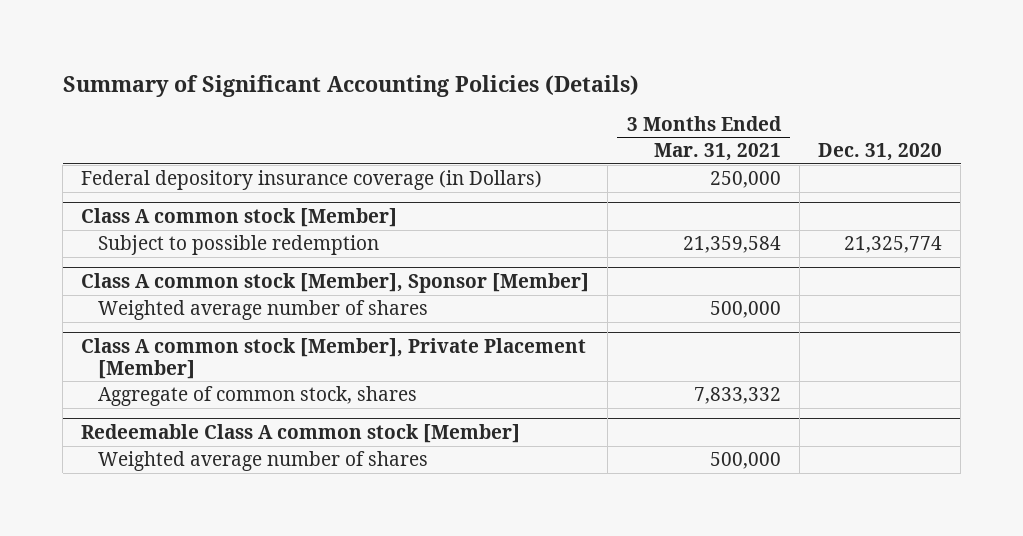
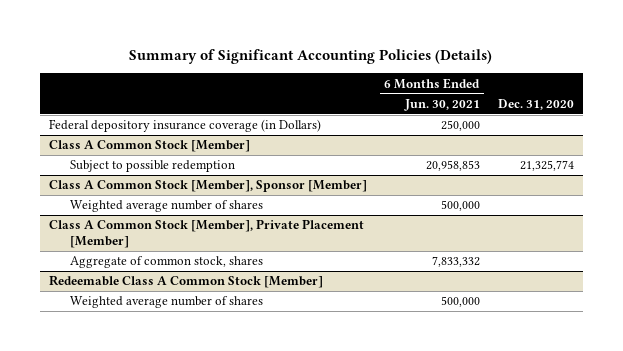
- | 3 Months Ended Mar. 31, 2021 | Dec. 31, 2020
+ | 6 Months Ended Jun. 30, 2021 | Dec. 31, 2020
- Class A common stock [Member]
+ Class A Common Stock [Member]
- Class A common stock [Member], Sponsor [Member]
+ Class A Common Stock [Member], Sponsor [Member]
- Class A common stock [Member], Private Placement [Member]
+ Class A Common Stock [Member], Private Placement [Member]
- Redeemable Class A common stock [Member]
+ Redeemable Class A Common Stock [Member]

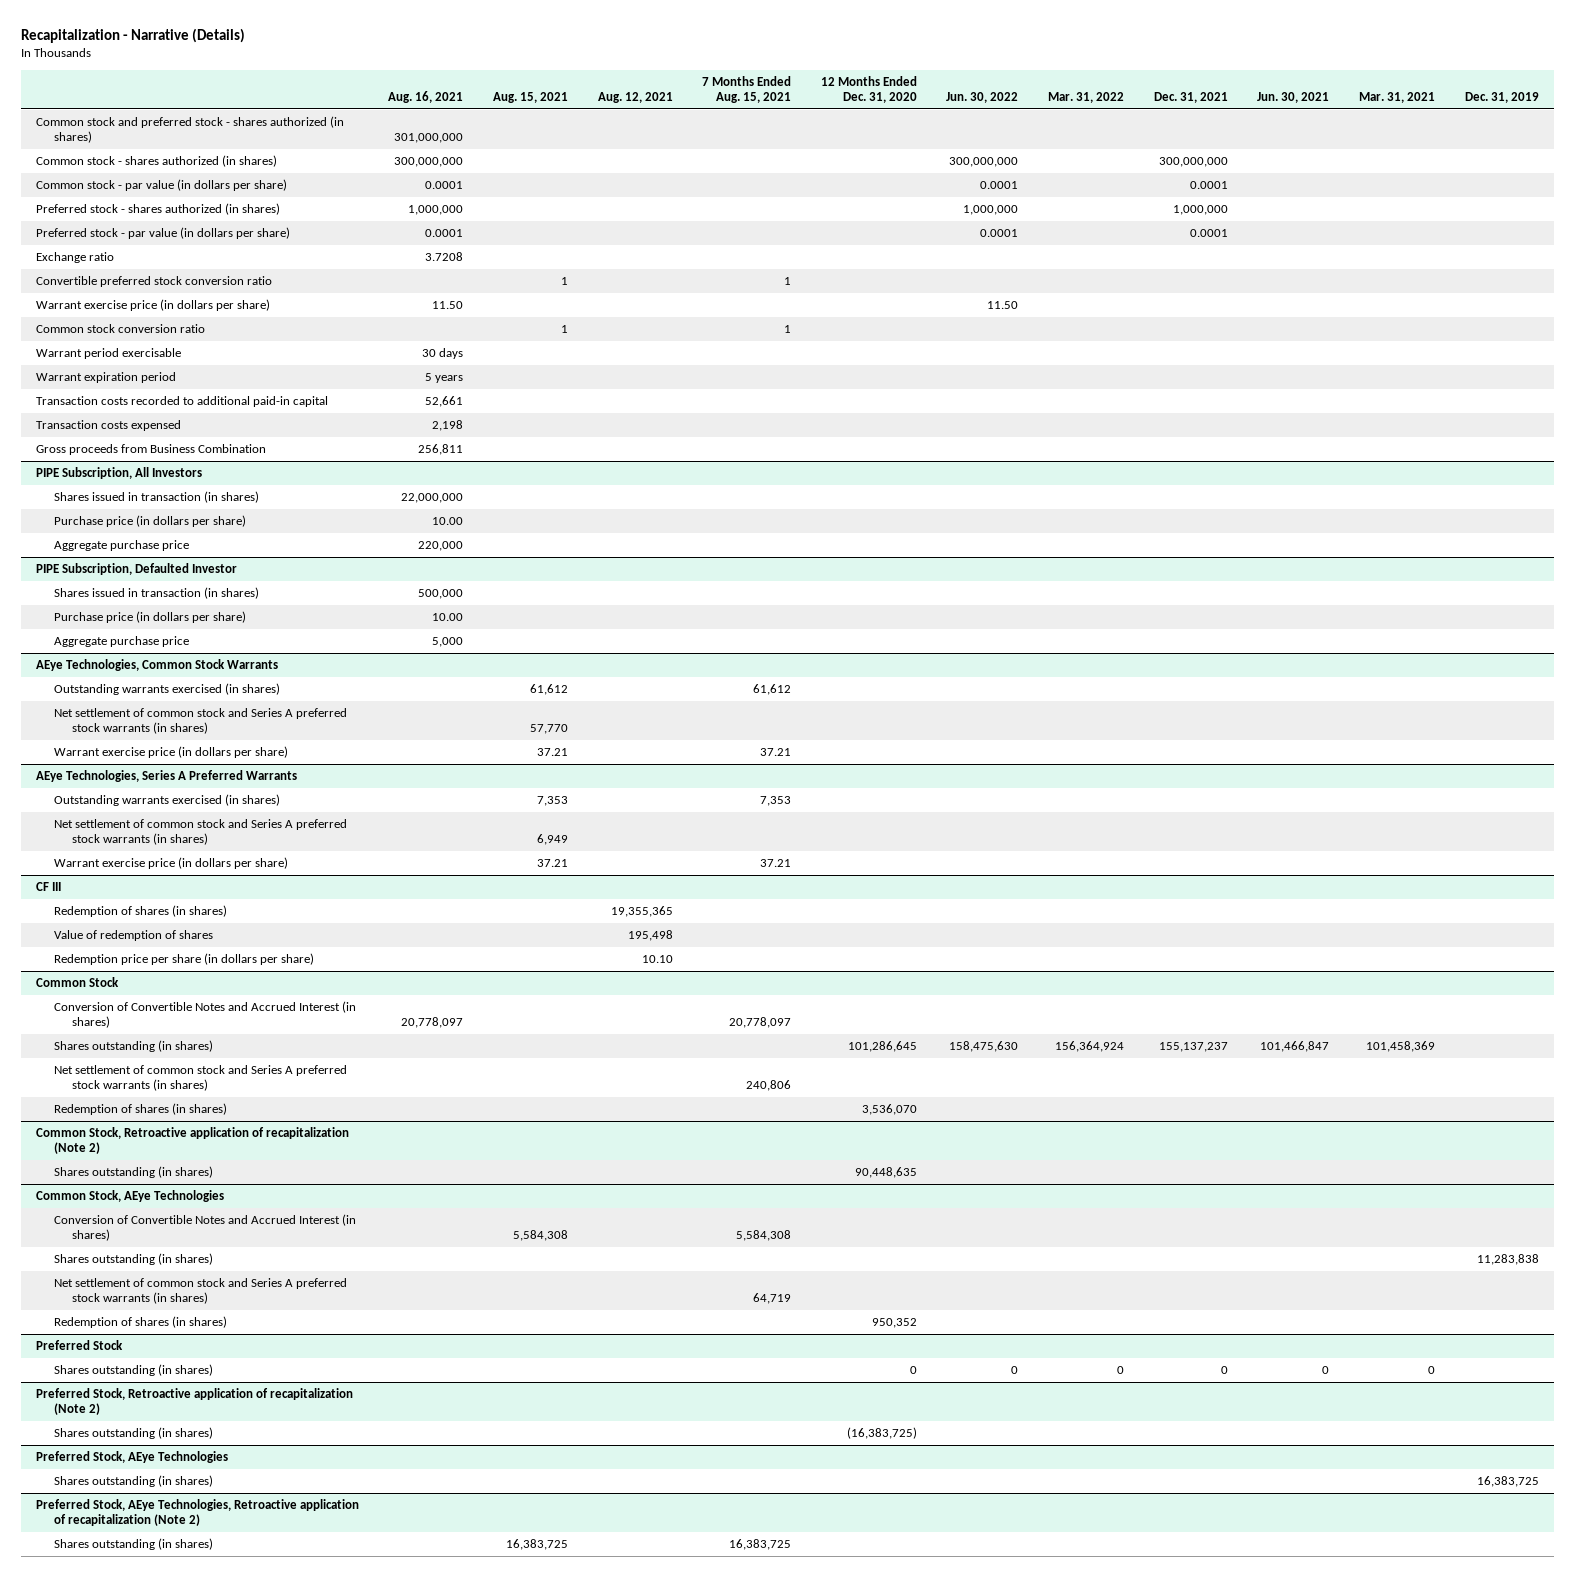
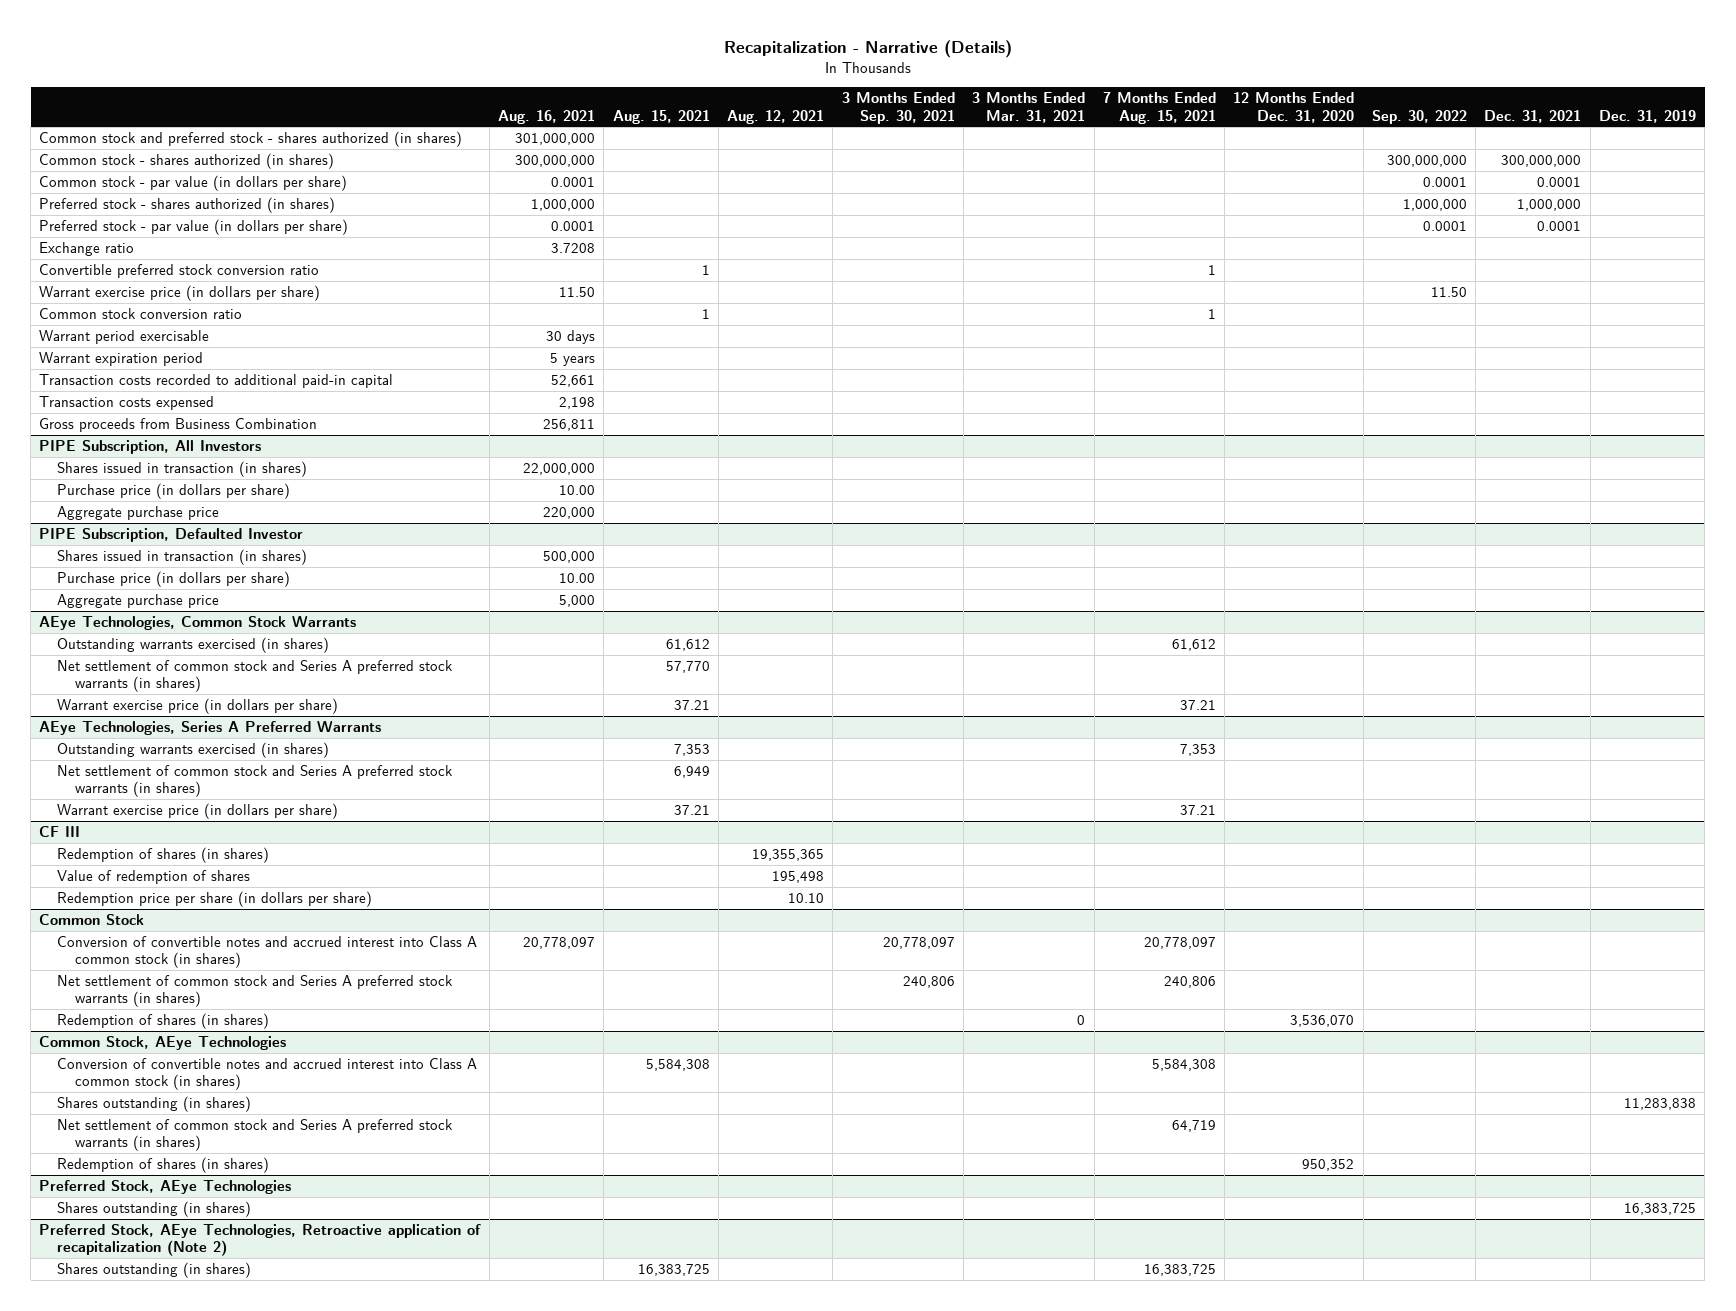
- | Aug. 16, 2021 | Aug. 15, 2021 | Aug. 12, 2021 | 7 Months Ended Aug. 15, 2021 | 12 Months Ended Dec. 31, 2020 | Jun. 30, 2022 | Mar. 31, 2022 | Dec. 31, 2021 | Jun. 30, 2021 | Mar. 31, 2021 | Dec. 31, 2019
+ | Aug. 16, 2021 | Aug. 15, 2021 | Aug. 12, 2021 | 3 Months Ended Sep. 30, 2021 | 3 Months Ended Mar. 31, 2021 | 7 Months Ended Aug. 15, 2021 | 12 Months Ended Dec. 31, 2020 | Sep. 30, 2022 | Dec. 31, 2021 | Dec. 31, 2019
@ Common Stock
- Conversion of Convertible Notes and Accrued Interest (in shares) | 20,778,097 | | | 20,778,097 | | | | | | |
- Shares outstanding (in shares) | | | | | 101,286,645 | 158,475,630 | 156,364,924 | 155,137,237 | 101,466,847 | 101,458,369 |
+ Conversion of convertible notes and accrued interest into Class A common stock (in shares) | 20,778,097 | | | 20,778,097 | | 20,778,097 | | | |
- Common Stock, Retroactive application of recapitalization (Note 2)
- Shares outstanding (in shares) | | | | | 90,448,635 | | | | | |
@ Common Stock, AEye Technologies
- Conversion of Convertible Notes and Accrued Interest (in shares) | | 5,584,308 | | 5,584,308 | | | | | | |
+ Conversion of convertible notes and accrued interest into Class A common stock (in shares) | | 5,584,308 | | | | 5,584,308 | | | |
- Preferred Stock
- Shares outstanding (in shares) | | | | | 0 | 0 | 0 | 0 | 0 | 0 |
- Preferred Stock, Retroactive application of recapitalization (Note 2)
- Shares outstanding (in shares) | | | | | (16,383,725) | | | | | |

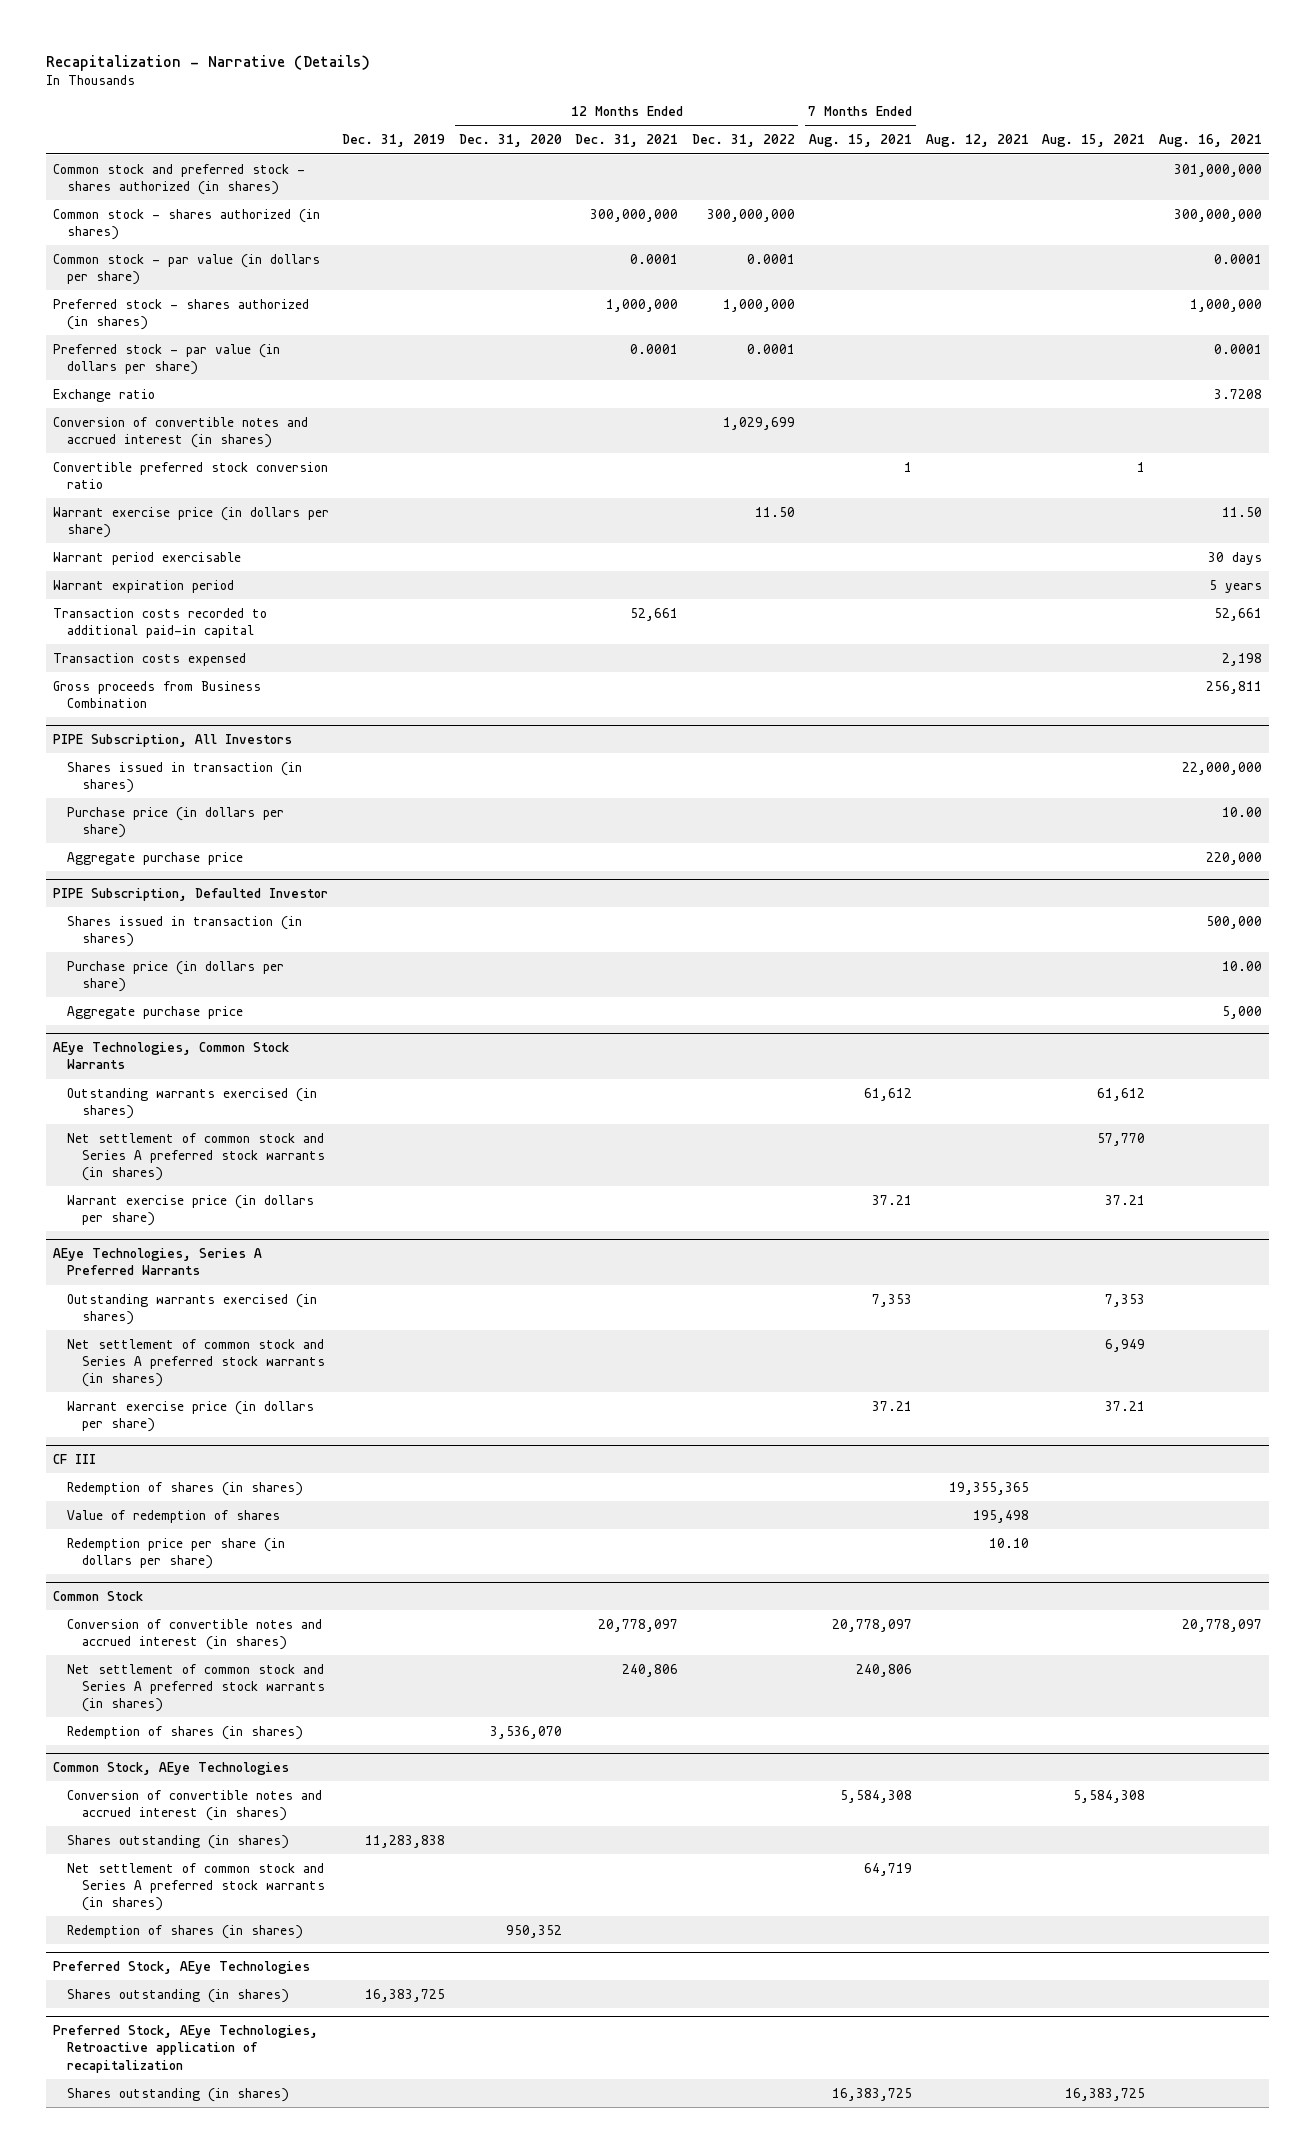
- | Aug. 16, 2021 | Aug. 15, 2021 | Aug. 12, 2021 | 3 Months Ended Sep. 30, 2021 | 3 Months Ended Mar. 31, 2021 | 7 Months Ended Aug. 15, 2021 | 12 Months Ended Dec. 31, 2020 | Sep. 30, 2022 | Dec. 31, 2021 | Dec. 31, 2019
+ | Dec. 31, 2019 | 12 Months Ended Dec. 31, 2020 | 12 Months Ended Dec. 31, 2021 | 12 Months Ended Dec. 31, 2022 | 7 Months Ended Aug. 15, 2021 | Aug. 12, 2021 | Aug. 15, 2021 | Aug. 16, 2021
+ Conversion of convertible notes and accrued interest (in shares) | | | | 1,029,699 | | | |
- Common stock conversion ratio | | 1 | | | | 1 | | | |
@ Common Stock
- Conversion of convertible notes and accrued interest into Class A common stock (in shares) | 20,778,097 | | | 20,778,097 | | 20,778,097 | | | |
+ Conversion of convertible notes and accrued interest (in shares) | | | 20,778,097 | | 20,778,097 | | | 20,778,097
@ Common Stock, AEye Technologies
- Conversion of convertible notes and accrued interest into Class A common stock (in shares) | | 5,584,308 | | | | 5,584,308 | | | |
+ Conversion of convertible notes and accrued interest (in shares) | | | | | 5,584,308 | | 5,584,308 |
- Preferred Stock, AEye Technologies, Retroactive application of recapitalization (Note 2)
+ Preferred Stock, AEye Technologies, Retroactive application of recapitalization

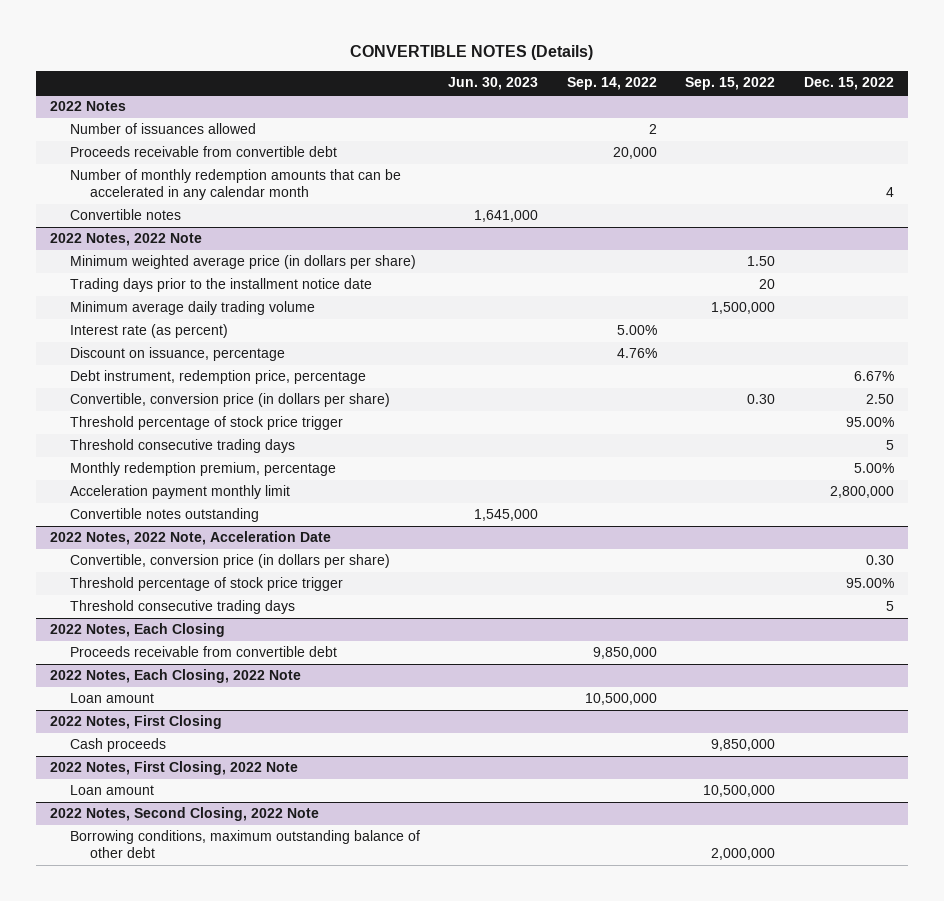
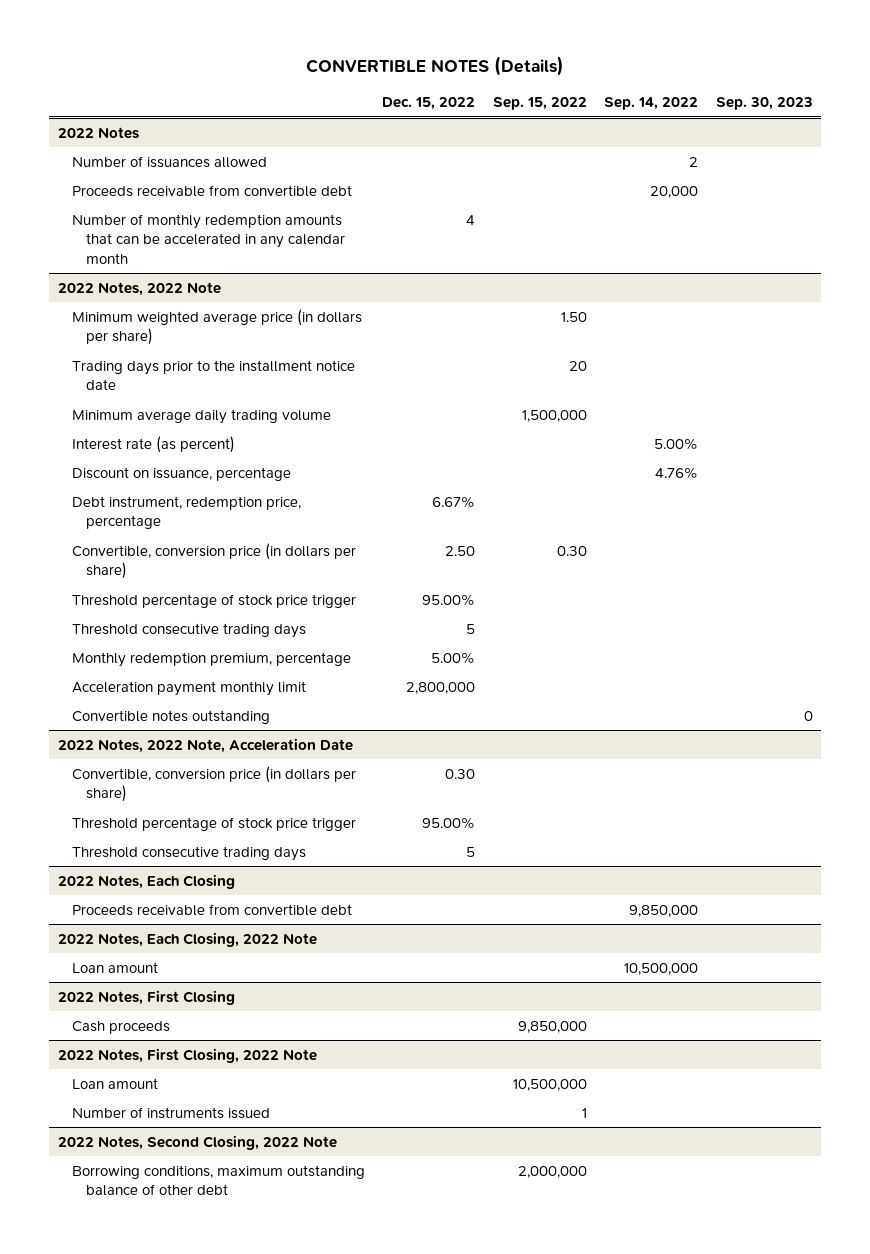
- | Jun. 30, 2023 | Sep. 14, 2022 | Sep. 15, 2022 | Dec. 15, 2022
+ | Dec. 15, 2022 | Sep. 15, 2022 | Sep. 14, 2022 | Sep. 30, 2023
@ 2022 Notes
- Convertible notes | 1,641,000 | | |
@ 2022 Notes, First Closing, 2022 Note
+ Number of instruments issued | | 1 | |

